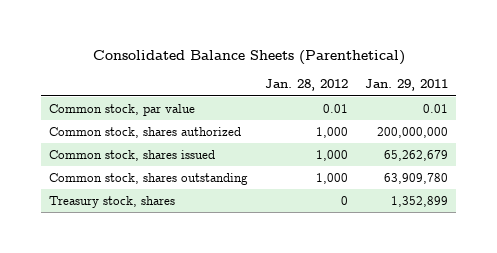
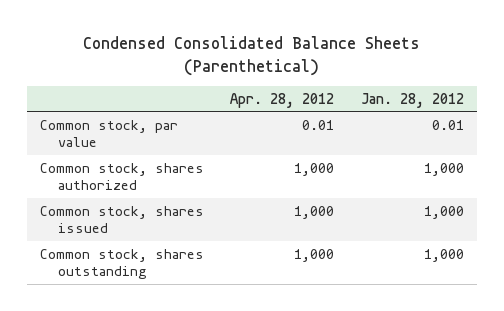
- Consolidated Balance Sheets (Parenthetical)
+ Condensed Consolidated Balance Sheets (Parenthetical)
- | Jan. 28, 2012 | Jan. 29, 2011
+ | Apr. 28, 2012 | Jan. 28, 2012
- Treasury stock, shares | 0 | 1,352,899

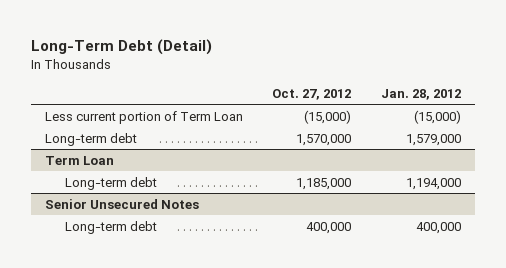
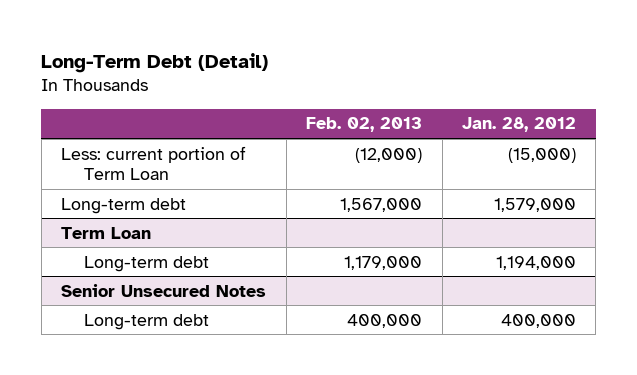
- | Oct. 27, 2012 | Jan. 28, 2012
+ | Feb. 02, 2013 | Jan. 28, 2012
- Less current portion of Term Loan | (15,000) | (15,000)
+ Less: current portion of Term Loan | (12,000) | (15,000)

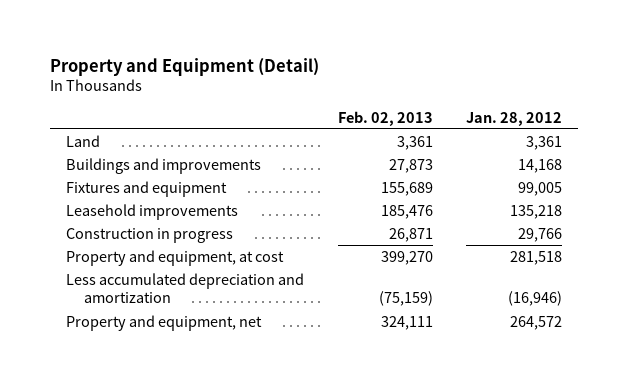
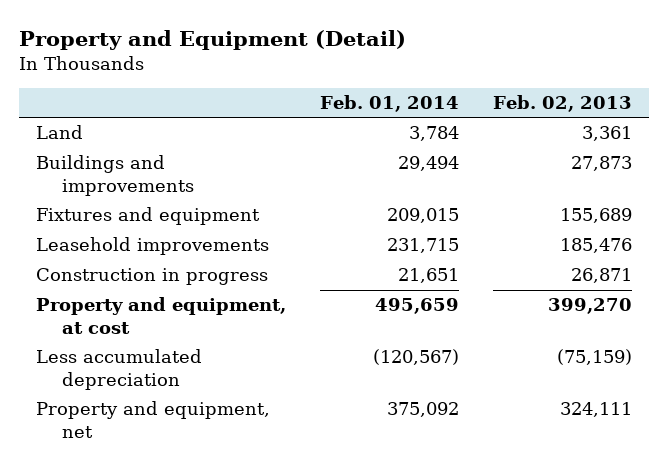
- | Feb. 02, 2013 | Jan. 28, 2012
+ | Feb. 01, 2014 | Feb. 02, 2013
- Less accumulated depreciation and amortization | (75,159) | (16,946)
+ Less accumulated depreciation | (120,567) | (75,159)

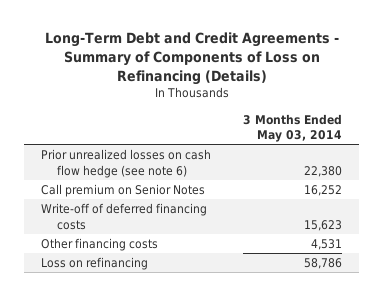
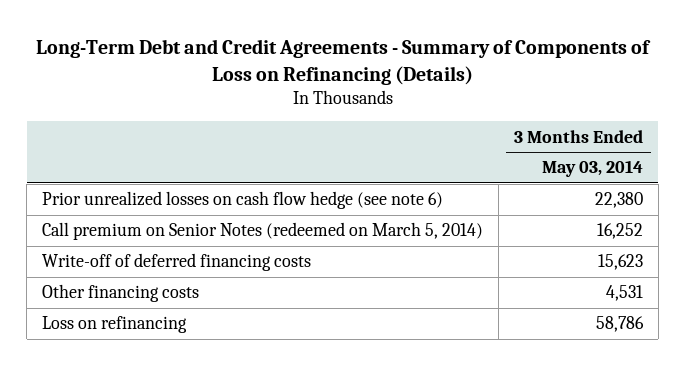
- Call premium on Senior Notes | 16,252
+ Call premium on Senior Notes (redeemed on March 5, 2014) | 16,252

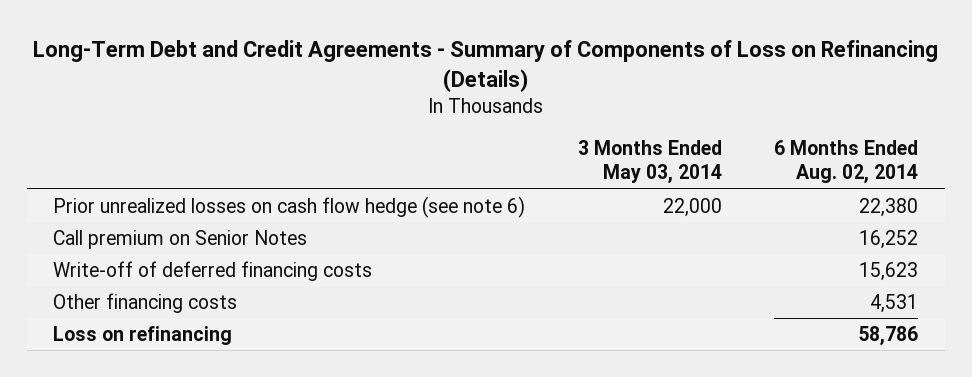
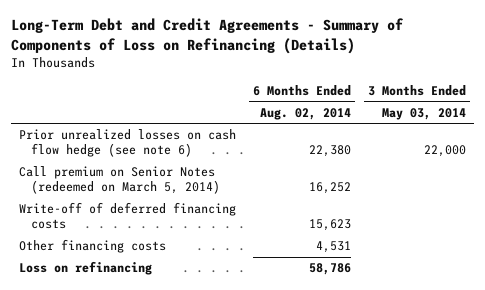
- | 3 Months Ended May 03, 2014 | 6 Months Ended Aug. 02, 2014
+ | 6 Months Ended Aug. 02, 2014 | 3 Months Ended May 03, 2014
- Call premium on Senior Notes | | 16,252
+ Call premium on Senior Notes (redeemed on March 5, 2014) | 16,252 |

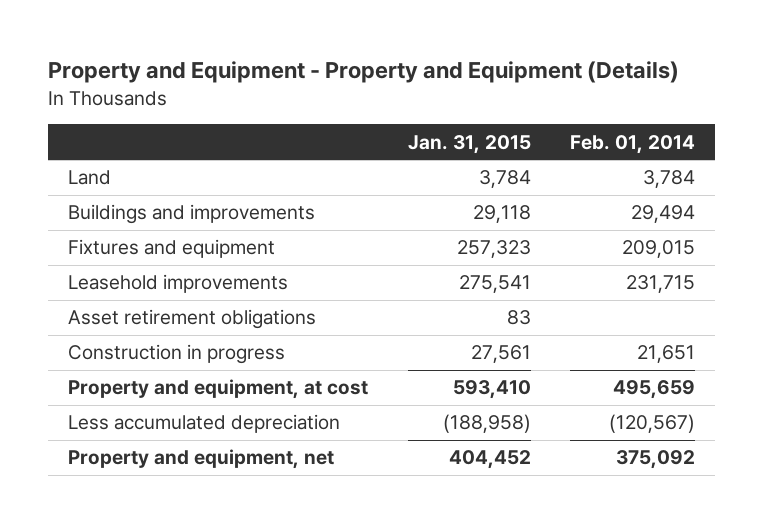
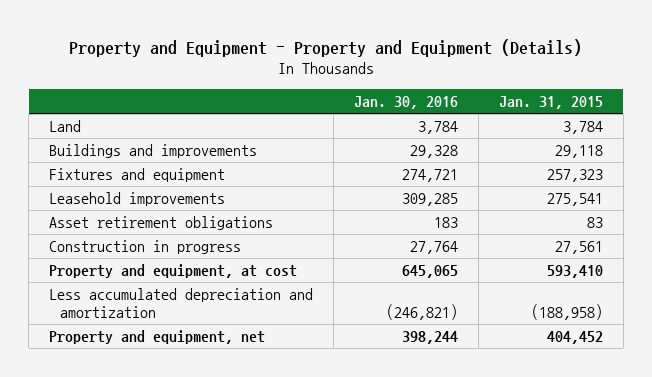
- | Jan. 31, 2015 | Feb. 01, 2014
+ | Jan. 30, 2016 | Jan. 31, 2015
- Less accumulated depreciation | (188,958) | (120,567)
+ Less accumulated depreciation and amortization | (246,821) | (188,958)

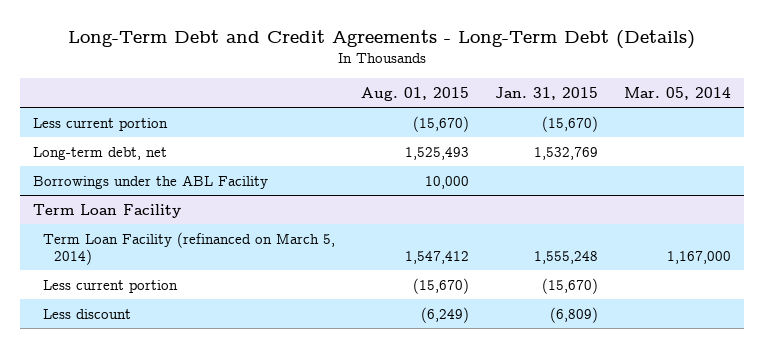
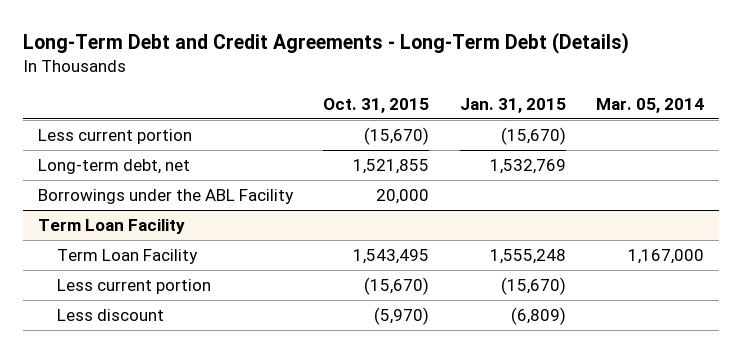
- | Aug. 01, 2015 | Jan. 31, 2015 | Mar. 05, 2014
+ | Oct. 31, 2015 | Jan. 31, 2015 | Mar. 05, 2014
@ Term Loan Facility
- Term Loan Facility (refinanced on March 5, 2014) | 1,547,412 | 1,555,248 | 1,167,000
+ Term Loan Facility | 1,543,495 | 1,555,248 | 1,167,000

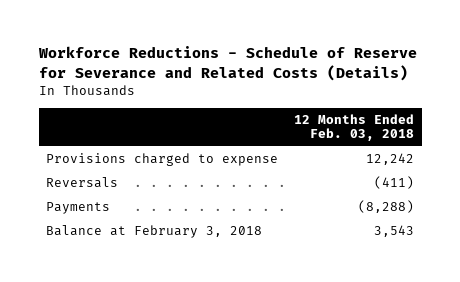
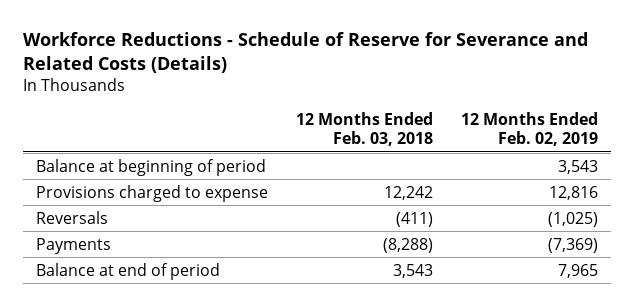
- | 12 Months Ended Feb. 03, 2018
+ | 12 Months Ended Feb. 03, 2018 | 12 Months Ended Feb. 02, 2019
+ Balance at beginning of period | | 3,543
- Balance at February 3, 2018 | 3,543
+ Balance at end of period | 3,543 | 7,965

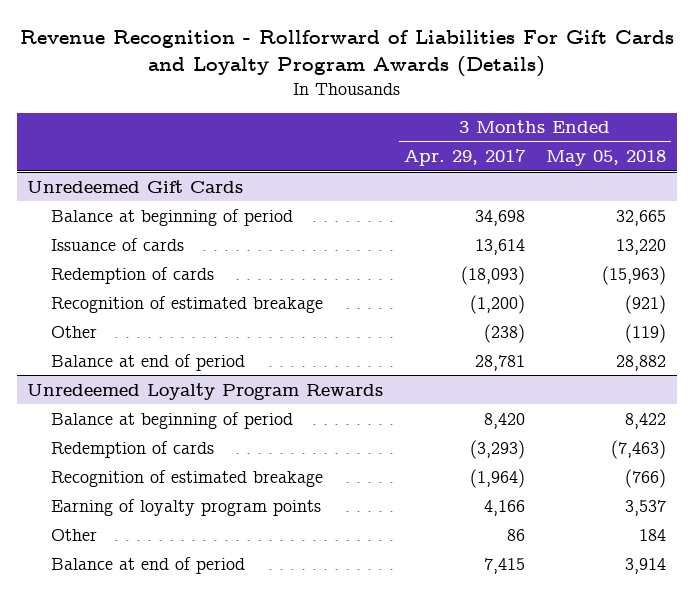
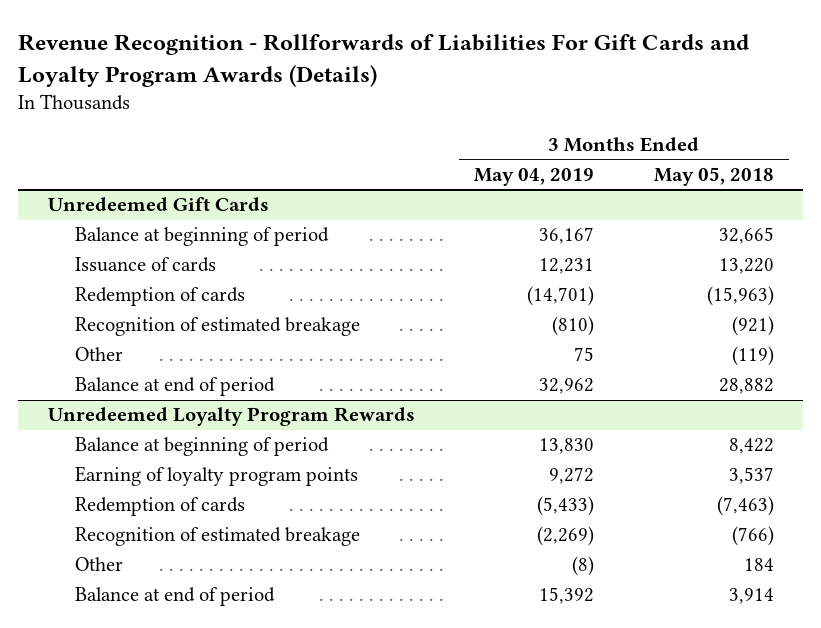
- Revenue Recognition - Rollforward of Liabilities For Gift Cards and Loyalty Program Awards (Details)
+ Revenue Recognition - Rollforwards of Liabilities For Gift Cards and Loyalty Program Awards (Details)
- | 3 Months Ended Apr. 29, 2017 | 3 Months Ended May 05, 2018
+ | 3 Months Ended May 04, 2019 | 3 Months Ended May 05, 2018
@ Unredeemed Loyalty Program Rewards
moved up: Earning of loyalty program points | 9,272 | 3,537

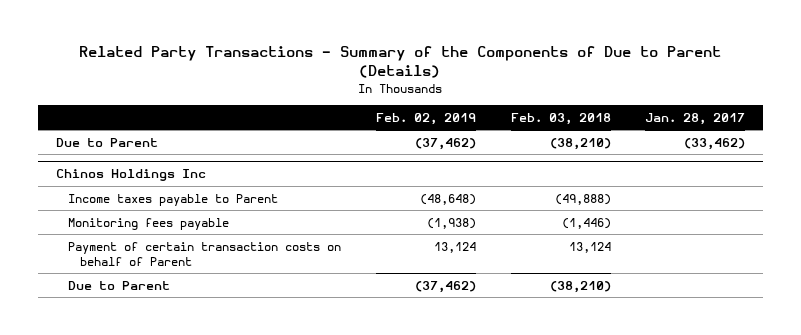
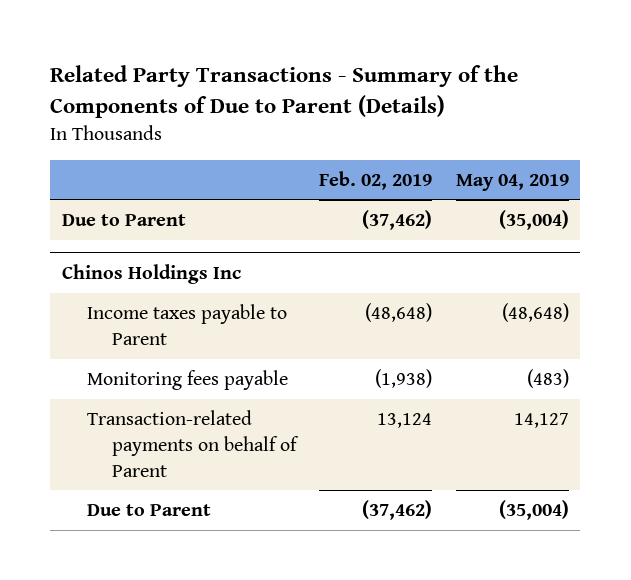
- | Feb. 02, 2019 | Feb. 03, 2018 | Jan. 28, 2017
+ | Feb. 02, 2019 | May 04, 2019
@ Chinos Holdings Inc
- Payment of certain transaction costs on behalf of Parent | 13,124 | 13,124 |
+ Transaction-related payments on behalf of Parent | 13,124 | 14,127

